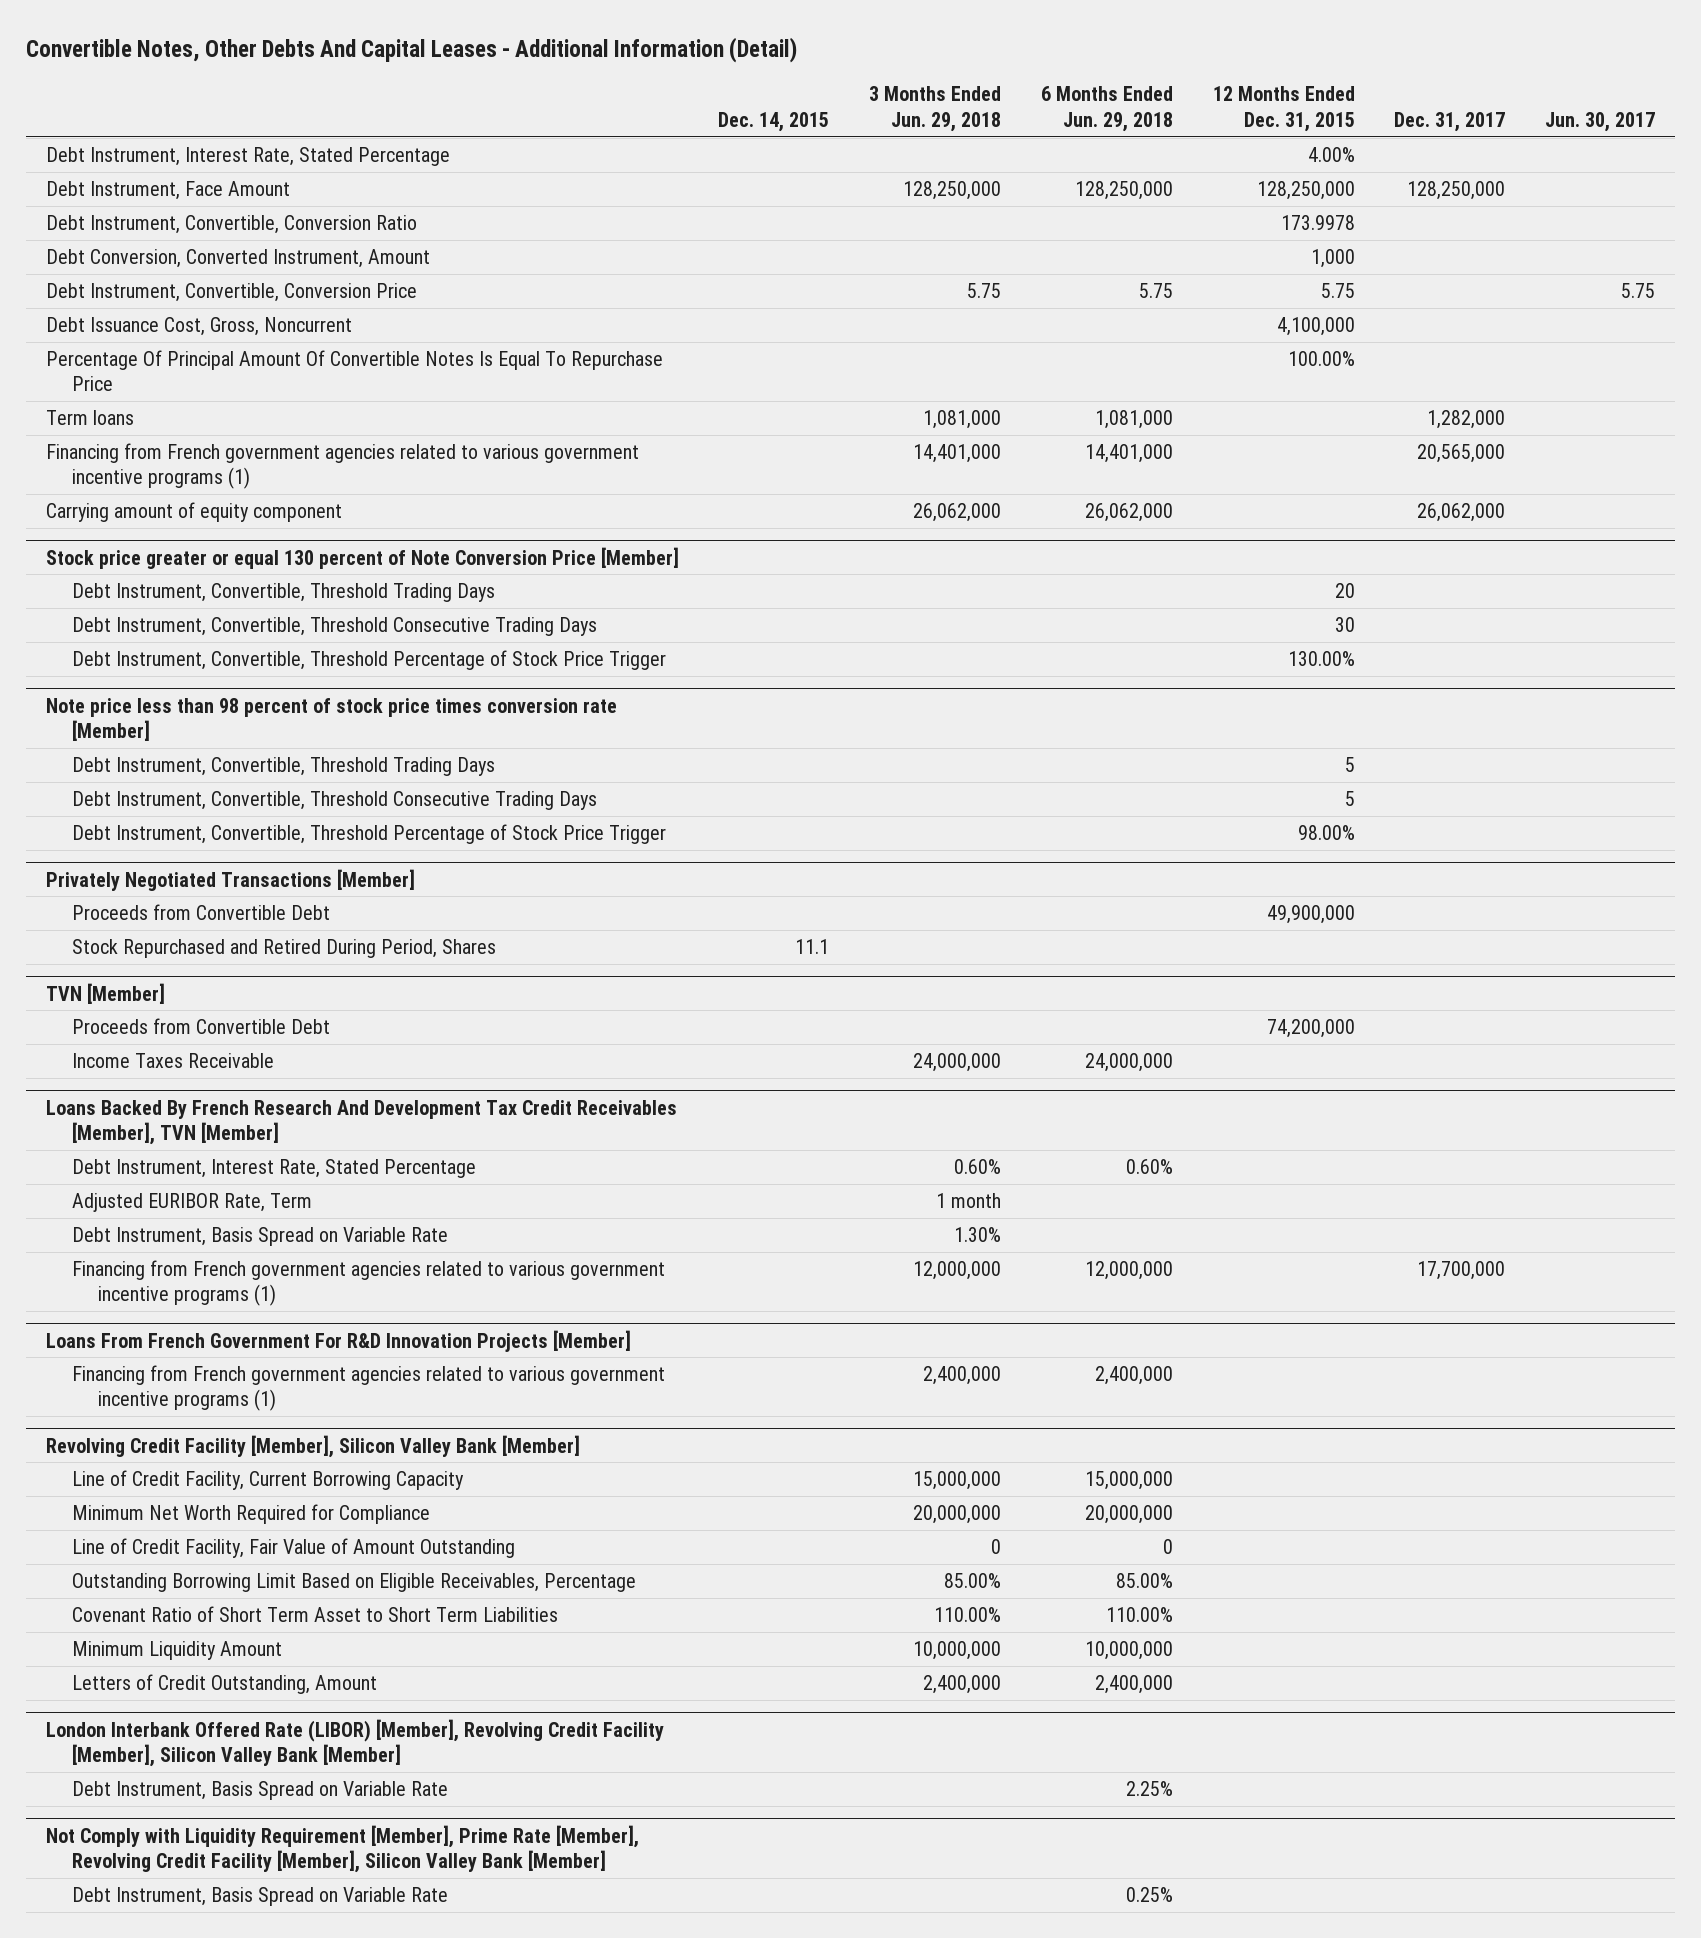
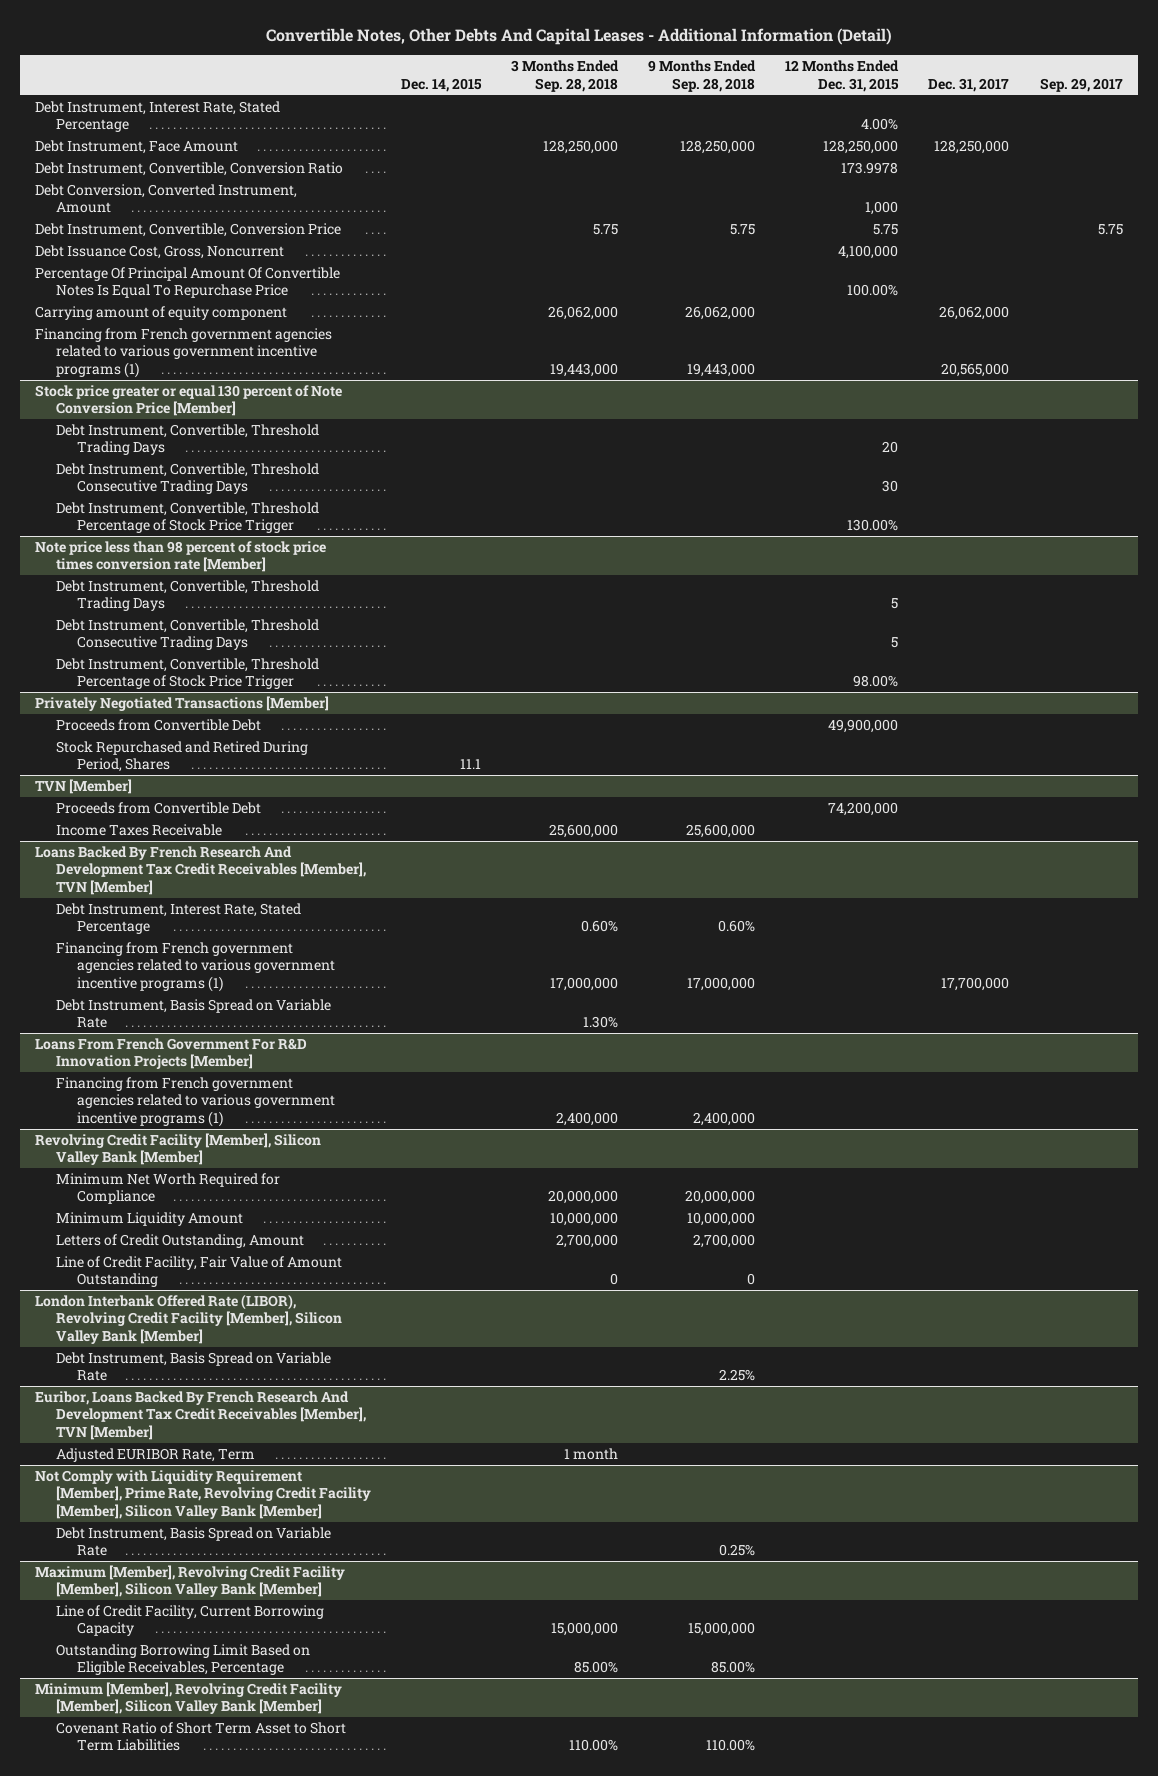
- | Dec. 14, 2015 | 3 Months Ended Jun. 29, 2018 | 6 Months Ended Jun. 29, 2018 | 12 Months Ended Dec. 31, 2015 | Dec. 31, 2017 | Jun. 30, 2017
+ | Dec. 14, 2015 | 3 Months Ended Sep. 28, 2018 | 9 Months Ended Sep. 28, 2018 | 12 Months Ended Dec. 31, 2015 | Dec. 31, 2017 | Sep. 29, 2017
- Term loans | | 1,081,000 | 1,081,000 | | 1,282,000 |
moved down: Financing from French government agencies related to various government incentive programs (1) | | 19,443,000 | 19,443,000 | | 20,565,000 |
@ Loans Backed By French Research And Development Tax Credit Receivables [Member], TVN [Member]
- Adjusted EURIBOR Rate, Term | | 1 month | | | |
moved down: Debt Instrument, Basis Spread on Variable Rate | | 1.30% | | | |
@ Revolving Credit Facility [Member], Silicon Valley Bank [Member]
- Line of Credit Facility, Current Borrowing Capacity | | 15,000,000 | 15,000,000 | | |
- Outstanding Borrowing Limit Based on Eligible Receivables, Percentage | | 85.00% | 85.00% | | |
- Covenant Ratio of Short Term Asset to Short Term Liabilities | | 110.00% | 110.00% | | |
- London Interbank Offered Rate (LIBOR) [Member], Revolving Credit Facility [Member], Silicon Valley Bank [Member]
@ Revolving Credit Facility [Member], Silicon Valley Bank [Member]
moved down: Line of Credit Facility, Fair Value of Amount Outstanding | | 0 | 0 | | |
+ London Interbank Offered Rate (LIBOR), Revolving Credit Facility [Member], Silicon Valley Bank [Member]
- Not Comply with Liquidity Requirement [Member], Prime Rate [Member], Revolving Credit Facility [Member], Silicon Valley Bank [Member]
+ Euribor, Loans Backed By French Research And Development Tax Credit Receivables [Member], TVN [Member]
+ Adjusted EURIBOR Rate, Term | | 1 month | | | |
+ Not Comply with Liquidity Requirement [Member], Prime Rate, Revolving Credit Facility [Member], Silicon Valley Bank [Member]
+ Maximum [Member], Revolving Credit Facility [Member], Silicon Valley Bank [Member]
+ Line of Credit Facility, Current Borrowing Capacity | | 15,000,000 | 15,000,000 | | |
+ Outstanding Borrowing Limit Based on Eligible Receivables, Percentage | | 85.00% | 85.00% | | |
+ Minimum [Member], Revolving Credit Facility [Member], Silicon Valley Bank [Member]
+ Covenant Ratio of Short Term Asset to Short Term Liabilities | | 110.00% | 110.00% | | |

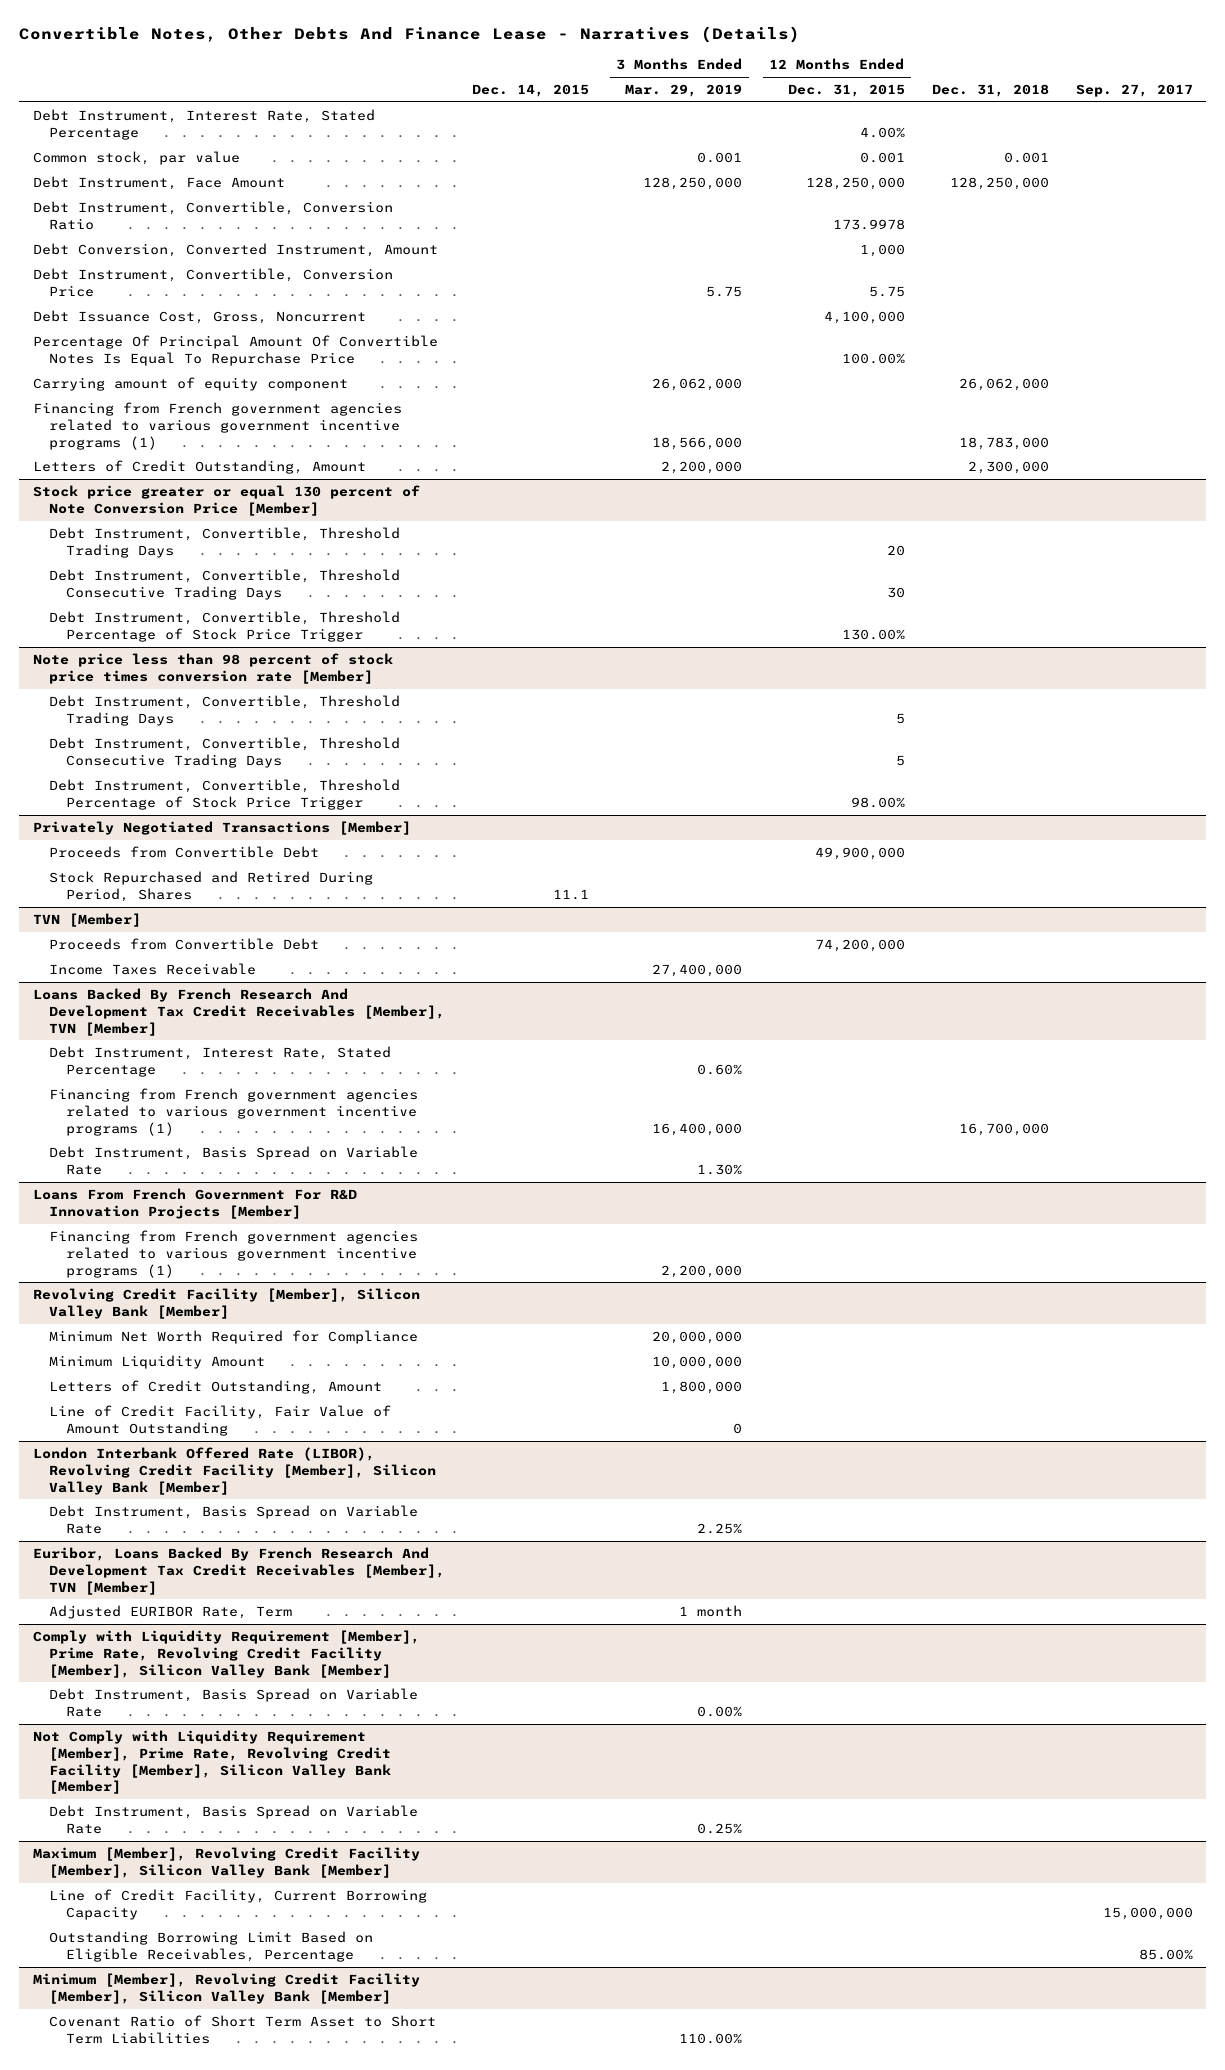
- Convertible Notes, Other Debts And Capital Leases - Additional Information (Detail)
+ Convertible Notes, Other Debts And Finance Lease - Narratives (Details)
- | Dec. 14, 2015 | 3 Months Ended Sep. 28, 2018 | 9 Months Ended Sep. 28, 2018 | 12 Months Ended Dec. 31, 2015 | Dec. 31, 2017 | Sep. 29, 2017
+ | Dec. 14, 2015 | 3 Months Ended Mar. 29, 2019 | 12 Months Ended Dec. 31, 2015 | Dec. 31, 2018 | Sep. 27, 2017
+ Common stock, par value | | 0.001 | 0.001 | 0.001 |
+ Letters of Credit Outstanding, Amount | | 2,200,000 | | 2,300,000 |
+ Comply with Liquidity Requirement [Member], Prime Rate, Revolving Credit Facility [Member], Silicon Valley Bank [Member]
+ Debt Instrument, Basis Spread on Variable Rate | | 0.00% | | |

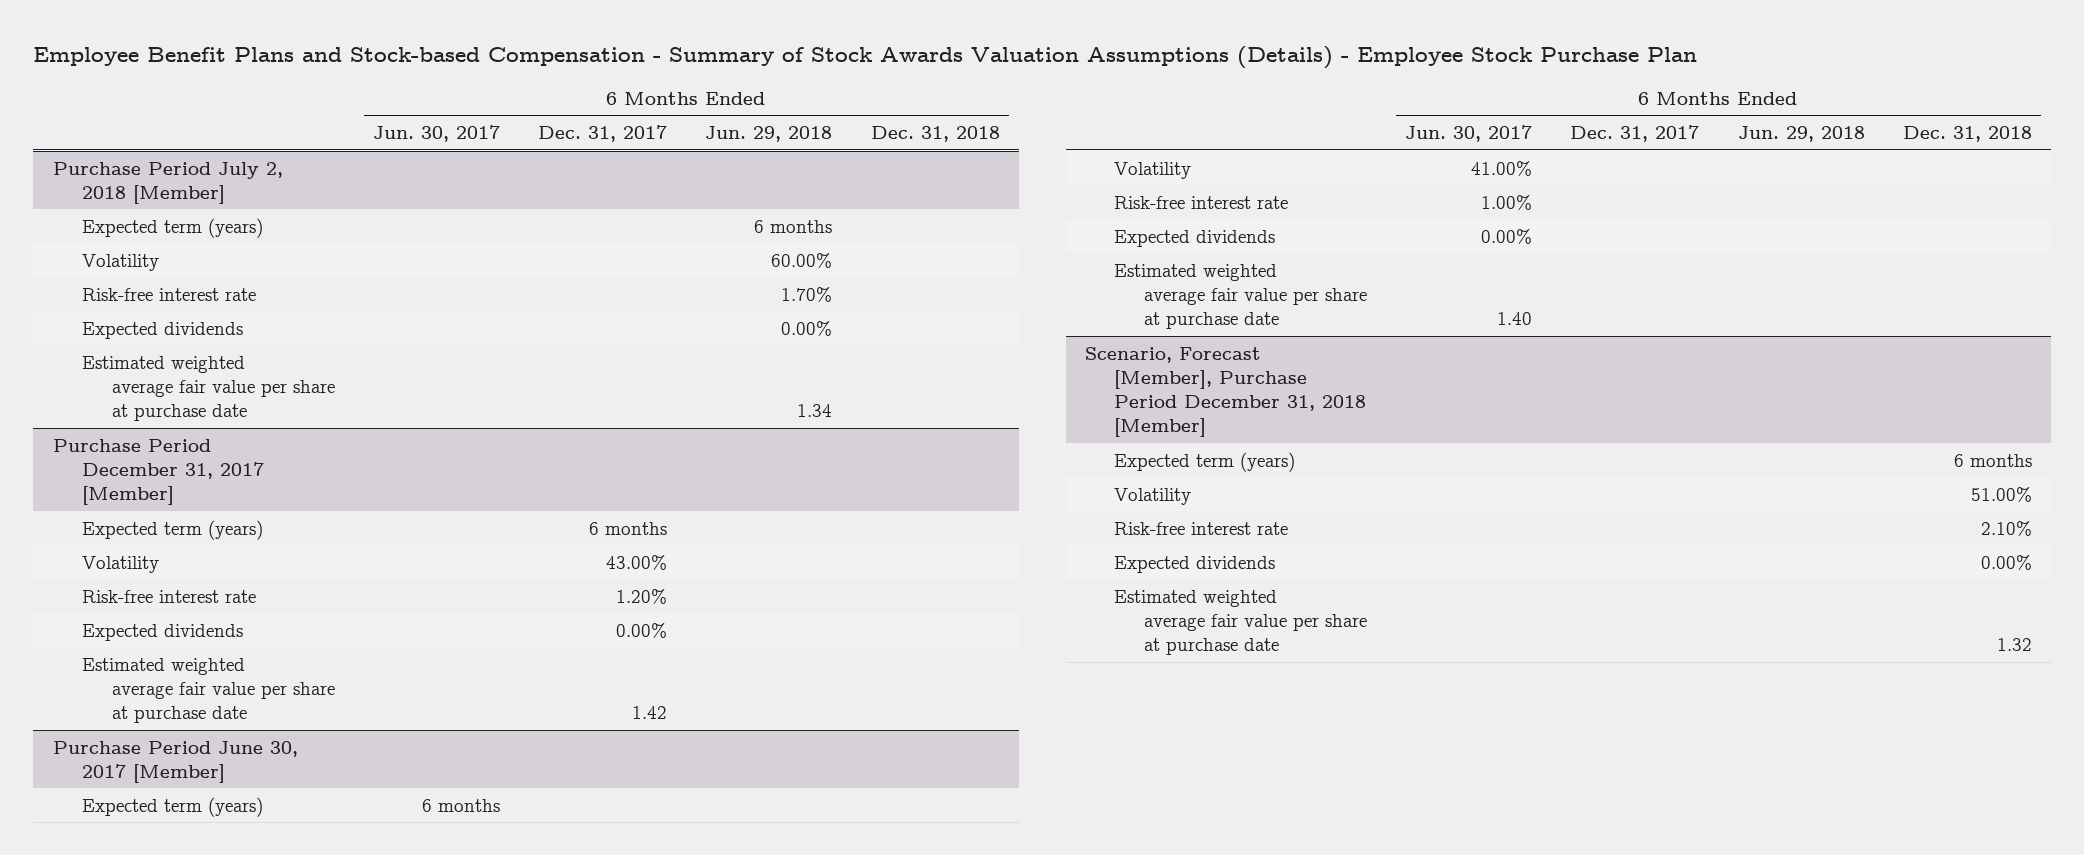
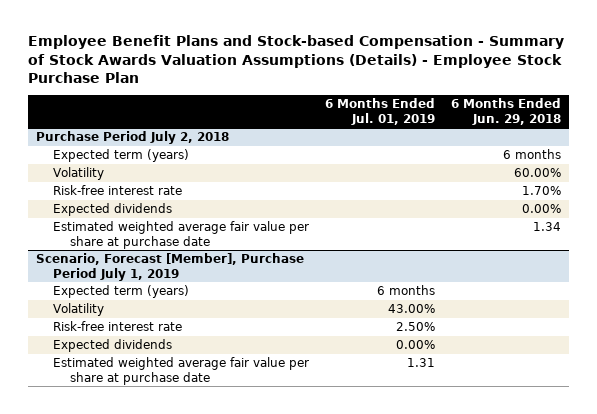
- | 6 Months Ended Jun. 30, 2017 | 6 Months Ended Dec. 31, 2017 | 6 Months Ended Jun. 29, 2018 | 6 Months Ended Dec. 31, 2018
+ | 6 Months Ended Jul. 01, 2019 | 6 Months Ended Jun. 29, 2018
- Purchase Period July 2, 2018 [Member]
+ Purchase Period July 2, 2018
- Purchase Period December 31, 2017 [Member]
- Expected term (years) | | 6 months | |
- Volatility | | 43.00% | |
- Risk-free interest rate | | 1.20% | |
- Expected dividends | | 0.00% | |
- Estimated weighted average fair value per share at purchase date | | 1.42 | |
- Purchase Period June 30, 2017 [Member]
- Expected term (years) | 6 months | | |
- Volatility | 41.00% | | |
- Risk-free interest rate | 1.00% | | |
- Expected dividends | 0.00% | | |
- Estimated weighted average fair value per share at purchase date | 1.40 | | |
- Scenario, Forecast [Member], Purchase Period December 31, 2018 [Member]
- Expected term (years) | | | | 6 months
- Volatility | | | | 51.00%
- Risk-free interest rate | | | | 2.10%
- Expected dividends | | | | 0.00%
- Estimated weighted average fair value per share at purchase date | | | | 1.32
+ Scenario, Forecast [Member], Purchase Period July 1, 2019
+ Expected term (years) | 6 months |
+ Volatility | 43.00% |
+ Risk-free interest rate | 2.50% |
+ Expected dividends | 0.00% |
+ Estimated weighted average fair value per share at purchase date | 1.31 |

